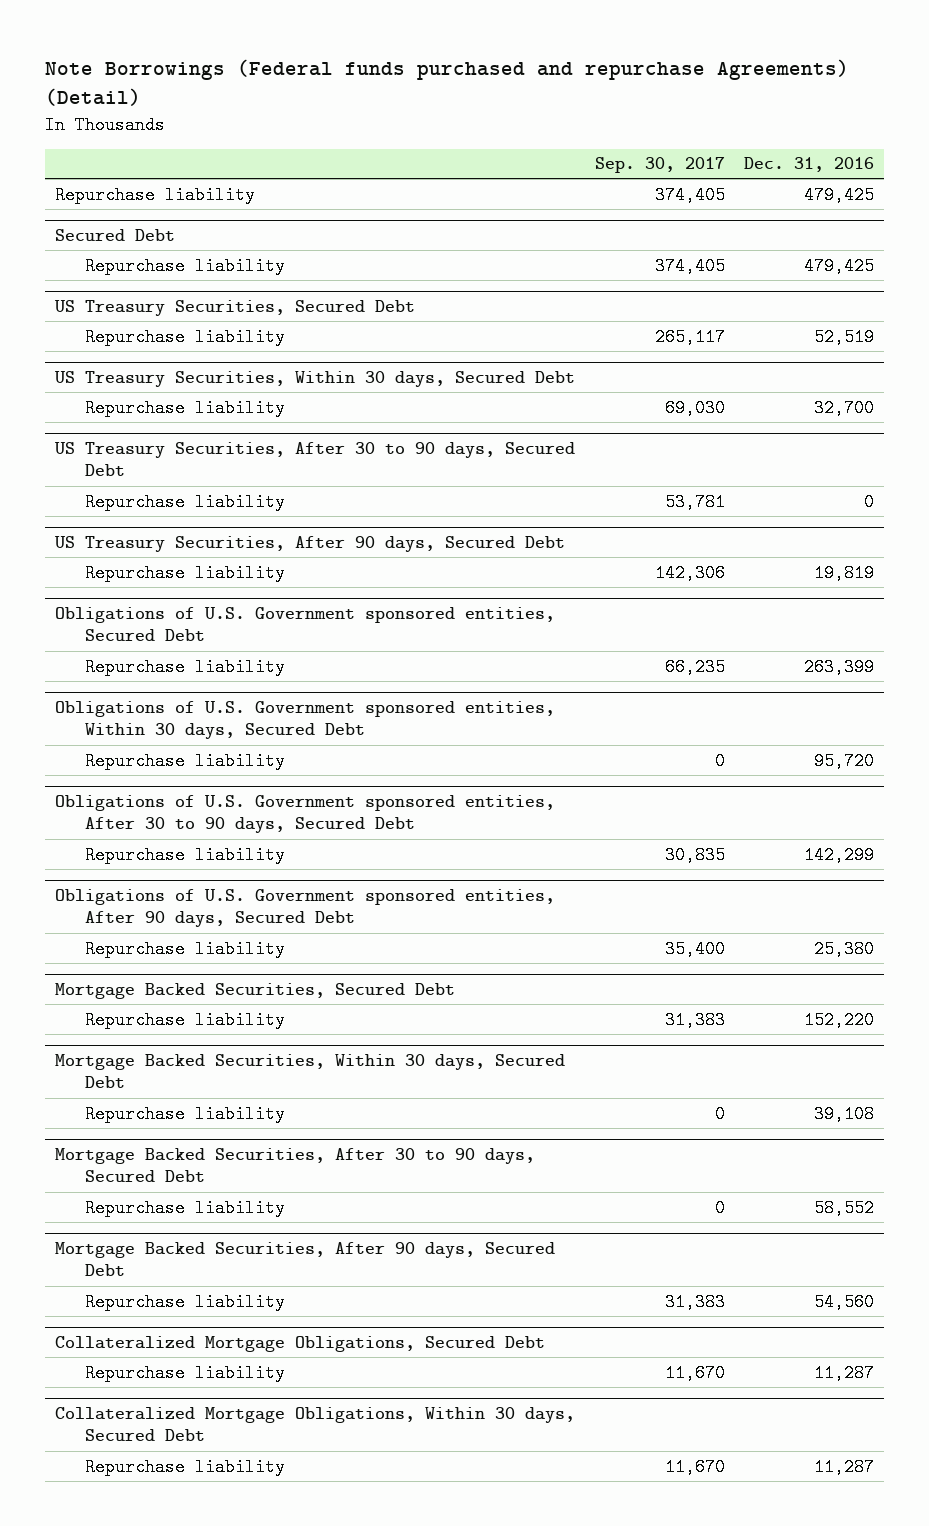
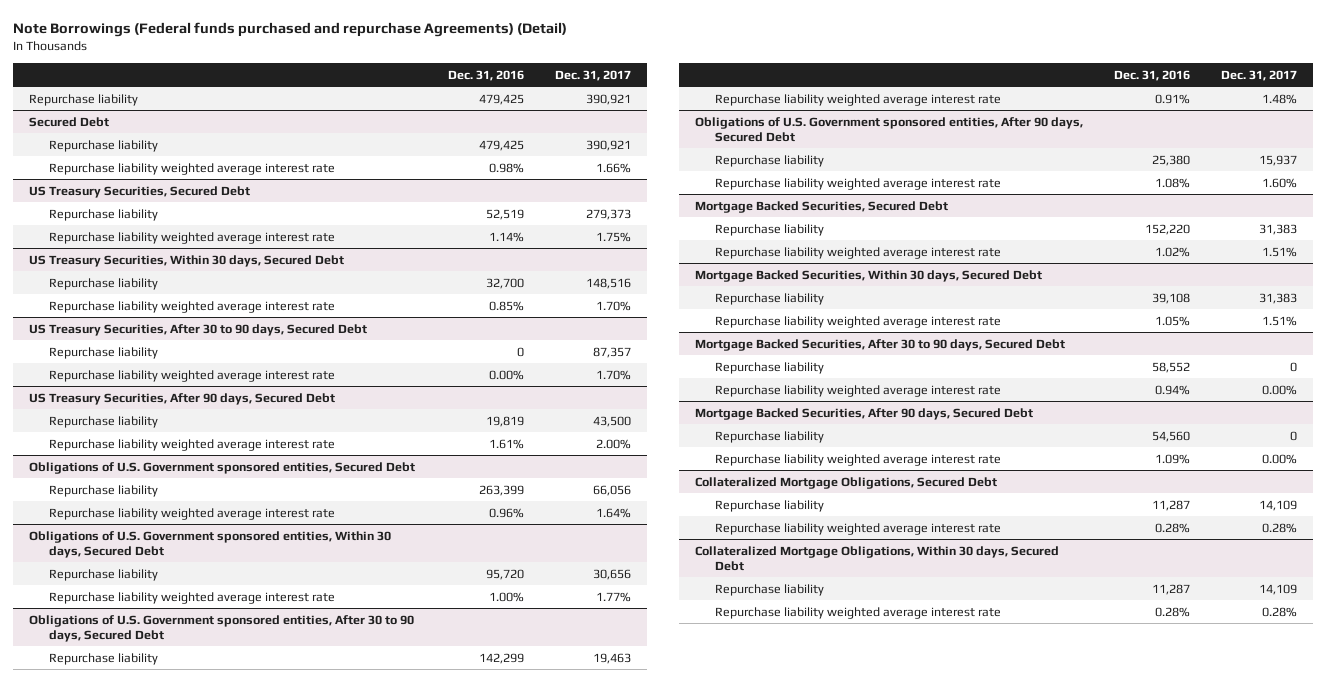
- | Sep. 30, 2017 | Dec. 31, 2016
+ | Dec. 31, 2016 | Dec. 31, 2017
@ Secured Debt
+ Repurchase liability weighted average interest rate | 0.98% | 1.66%
@ US Treasury Securities, Secured Debt
+ Repurchase liability weighted average interest rate | 1.14% | 1.75%
@ US Treasury Securities, Within 30 days, Secured Debt
+ Repurchase liability weighted average interest rate | 0.85% | 1.70%
@ US Treasury Securities, After 30 to 90 days, Secured Debt
+ Repurchase liability weighted average interest rate | 0.00% | 1.70%
@ US Treasury Securities, After 90 days, Secured Debt
+ Repurchase liability weighted average interest rate | 1.61% | 2.00%
@ Obligations of U.S. Government sponsored entities, Secured Debt
+ Repurchase liability weighted average interest rate | 0.96% | 1.64%
@ Obligations of U.S. Government sponsored entities, Within 30 days, Secured Debt
+ Repurchase liability weighted average interest rate | 1.00% | 1.77%
@ Obligations of U.S. Government sponsored entities, After 30 to 90 days, Secured Debt
+ Repurchase liability weighted average interest rate | 0.91% | 1.48%
@ Obligations of U.S. Government sponsored entities, After 90 days, Secured Debt
+ Repurchase liability weighted average interest rate | 1.08% | 1.60%
@ Mortgage Backed Securities, Secured Debt
+ Repurchase liability weighted average interest rate | 1.02% | 1.51%
@ Mortgage Backed Securities, Within 30 days, Secured Debt
+ Repurchase liability weighted average interest rate | 1.05% | 1.51%
@ Mortgage Backed Securities, After 30 to 90 days, Secured Debt
+ Repurchase liability weighted average interest rate | 0.94% | 0.00%
@ Mortgage Backed Securities, After 90 days, Secured Debt
+ Repurchase liability weighted average interest rate | 1.09% | 0.00%
@ Collateralized Mortgage Obligations, Secured Debt
+ Repurchase liability weighted average interest rate | 0.28% | 0.28%
@ Collateralized Mortgage Obligations, Within 30 days, Secured Debt
+ Repurchase liability weighted average interest rate | 0.28% | 0.28%

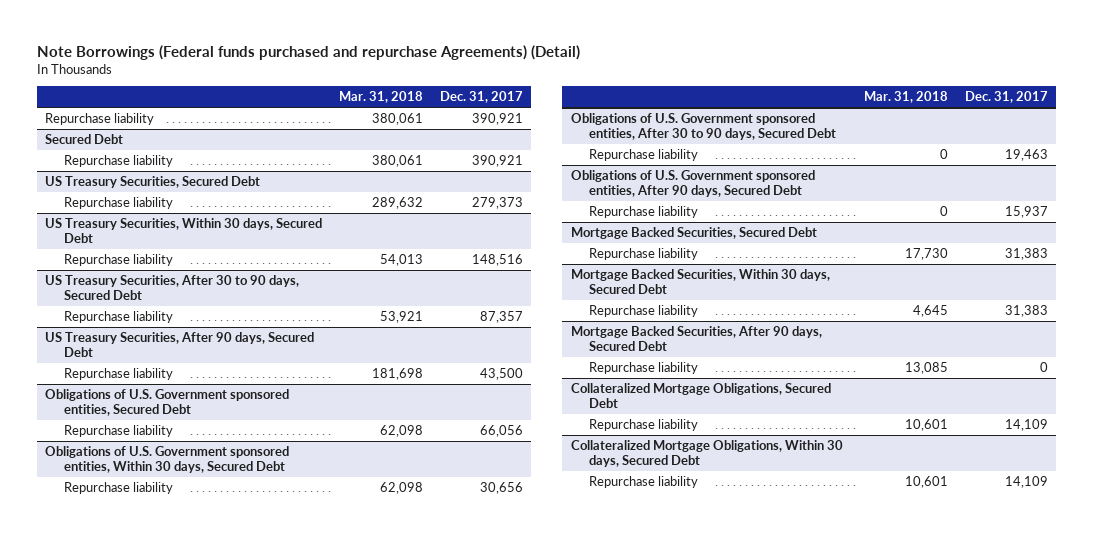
- | Dec. 31, 2016 | Dec. 31, 2017
+ | Mar. 31, 2018 | Dec. 31, 2017
@ Secured Debt
- Repurchase liability weighted average interest rate | 0.98% | 1.66%
@ US Treasury Securities, Secured Debt
- Repurchase liability weighted average interest rate | 1.14% | 1.75%
@ US Treasury Securities, Within 30 days, Secured Debt
- Repurchase liability weighted average interest rate | 0.85% | 1.70%
@ US Treasury Securities, After 30 to 90 days, Secured Debt
- Repurchase liability weighted average interest rate | 0.00% | 1.70%
@ US Treasury Securities, After 90 days, Secured Debt
- Repurchase liability weighted average interest rate | 1.61% | 2.00%
@ Obligations of U.S. Government sponsored entities, Secured Debt
- Repurchase liability weighted average interest rate | 0.96% | 1.64%
@ Obligations of U.S. Government sponsored entities, Within 30 days, Secured Debt
- Repurchase liability weighted average interest rate | 1.00% | 1.77%
@ Obligations of U.S. Government sponsored entities, After 30 to 90 days, Secured Debt
- Repurchase liability weighted average interest rate | 0.91% | 1.48%
@ Obligations of U.S. Government sponsored entities, After 90 days, Secured Debt
- Repurchase liability weighted average interest rate | 1.08% | 1.60%
@ Mortgage Backed Securities, Secured Debt
- Repurchase liability weighted average interest rate | 1.02% | 1.51%
@ Mortgage Backed Securities, Within 30 days, Secured Debt
- Repurchase liability weighted average interest rate | 1.05% | 1.51%
- Mortgage Backed Securities, After 30 to 90 days, Secured Debt
- Repurchase liability | 58,552 | 0
- Repurchase liability weighted average interest rate | 0.94% | 0.00%
@ Mortgage Backed Securities, After 90 days, Secured Debt
- Repurchase liability weighted average interest rate | 1.09% | 0.00%
@ Collateralized Mortgage Obligations, Secured Debt
- Repurchase liability weighted average interest rate | 0.28% | 0.28%
@ Collateralized Mortgage Obligations, Within 30 days, Secured Debt
- Repurchase liability weighted average interest rate | 0.28% | 0.28%

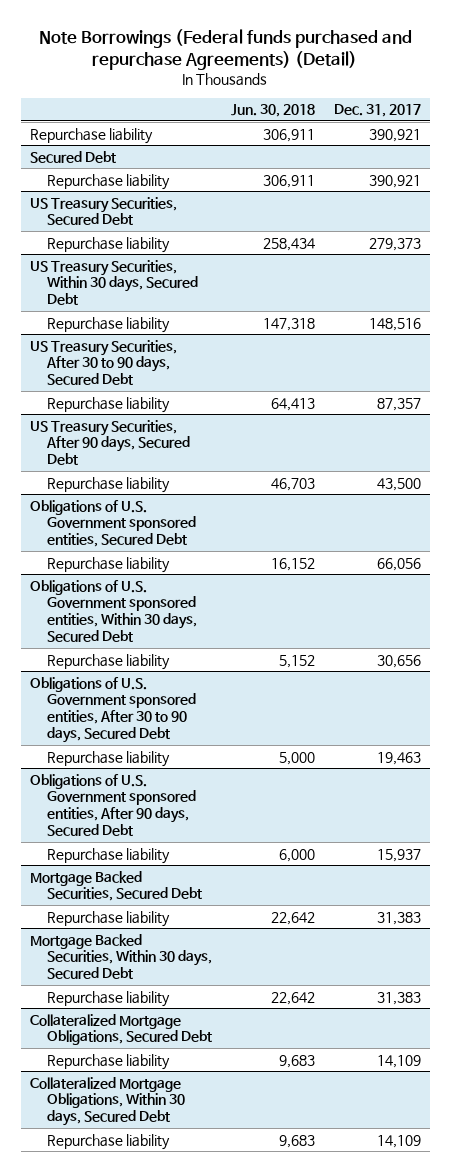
- | Mar. 31, 2018 | Dec. 31, 2017
+ | Jun. 30, 2018 | Dec. 31, 2017
- Mortgage Backed Securities, After 90 days, Secured Debt
- Repurchase liability | 13,085 | 0

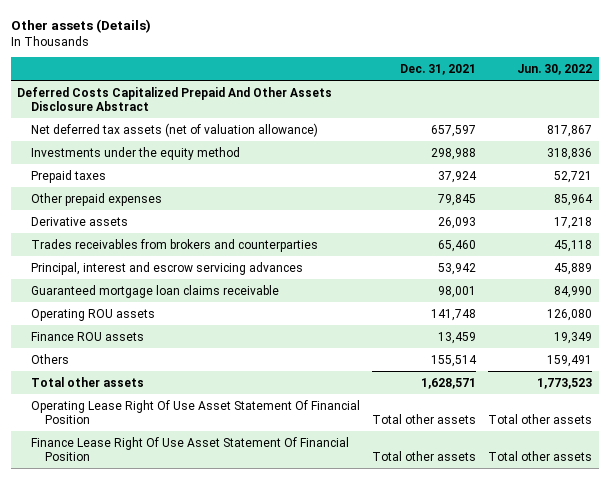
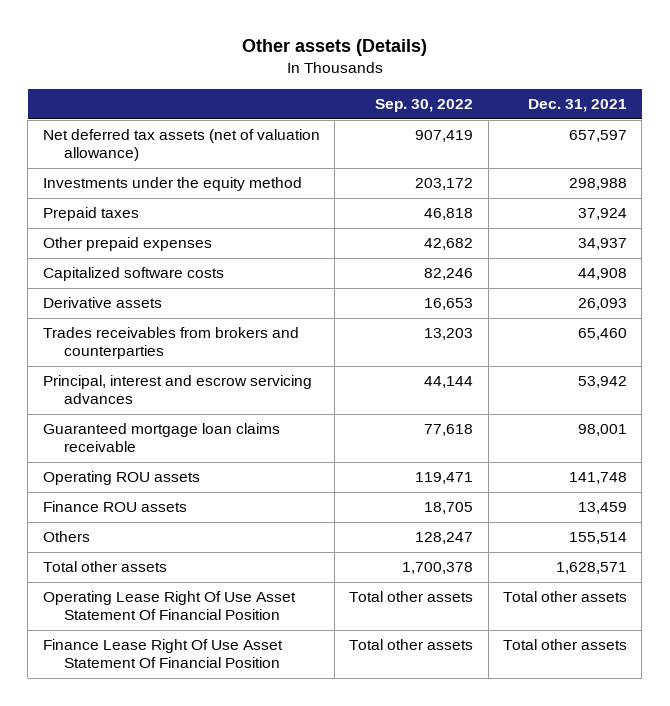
- | Dec. 31, 2021 | Jun. 30, 2022
+ | Sep. 30, 2022 | Dec. 31, 2021
- Deferred Costs Capitalized Prepaid And Other Assets Disclosure Abstract
- Other prepaid expenses | 79,845 | 85,964
+ Other prepaid expenses | 42,682 | 34,937
+ Capitalized software costs | 82,246 | 44,908

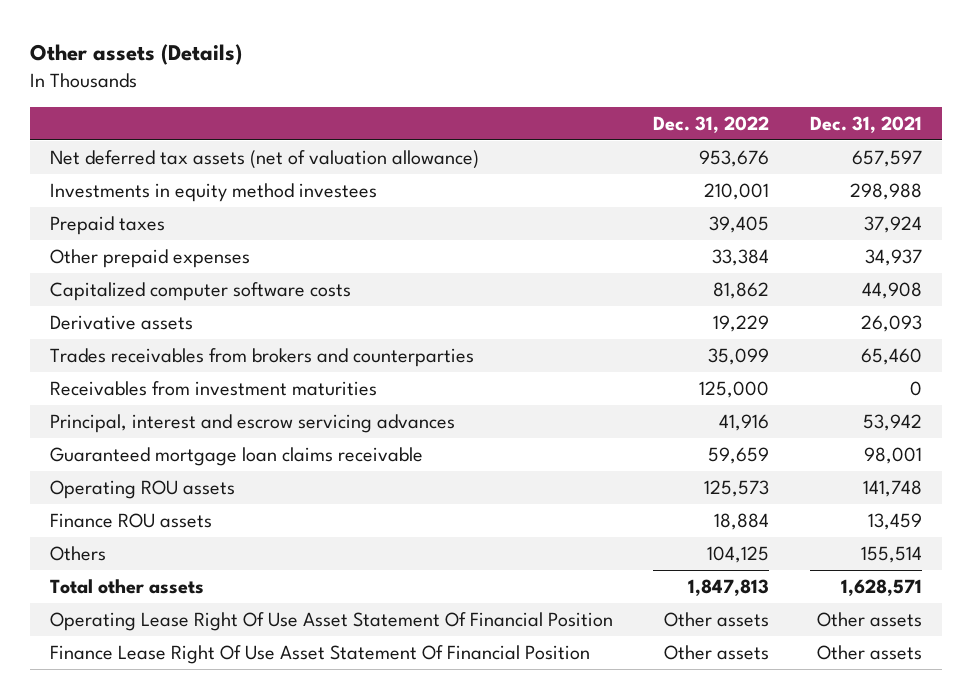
- | Sep. 30, 2022 | Dec. 31, 2021
+ | Dec. 31, 2022 | Dec. 31, 2021
- Investments under the equity method | 203,172 | 298,988
+ Investments in equity method investees | 210,001 | 298,988
- Capitalized software costs | 82,246 | 44,908
+ Capitalized computer software costs | 81,862 | 44,908
+ Receivables from investment maturities | 125,000 | 0
- Operating Lease Right Of Use Asset Statement Of Financial Position | Total other assets | Total other assets
- Finance Lease Right Of Use Asset Statement Of Financial Position | Total other assets | Total other assets
+ Operating Lease Right Of Use Asset Statement Of Financial Position | Other assets | Other assets
+ Finance Lease Right Of Use Asset Statement Of Financial Position | Other assets | Other assets

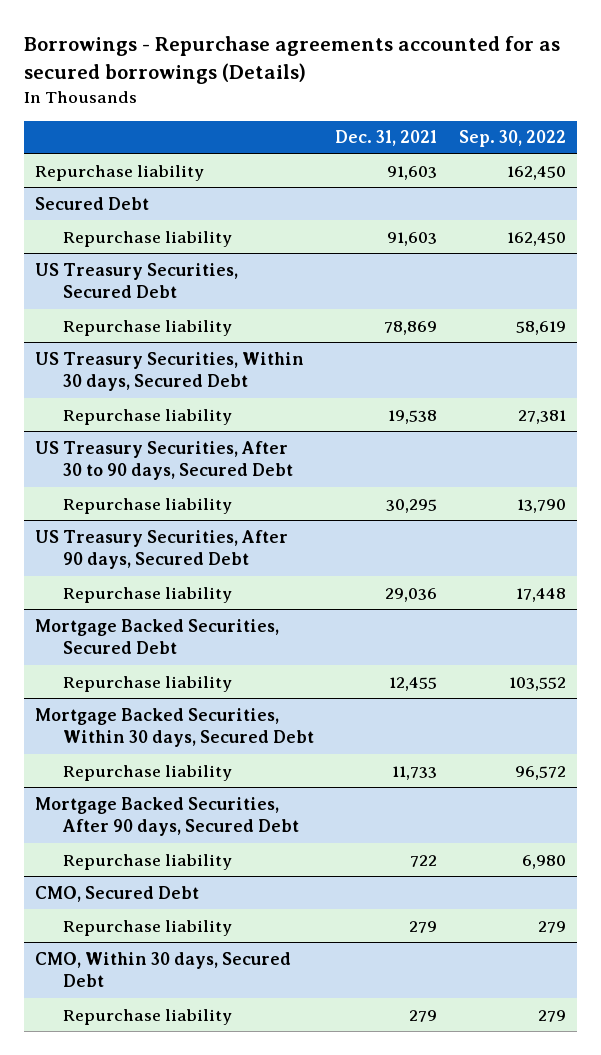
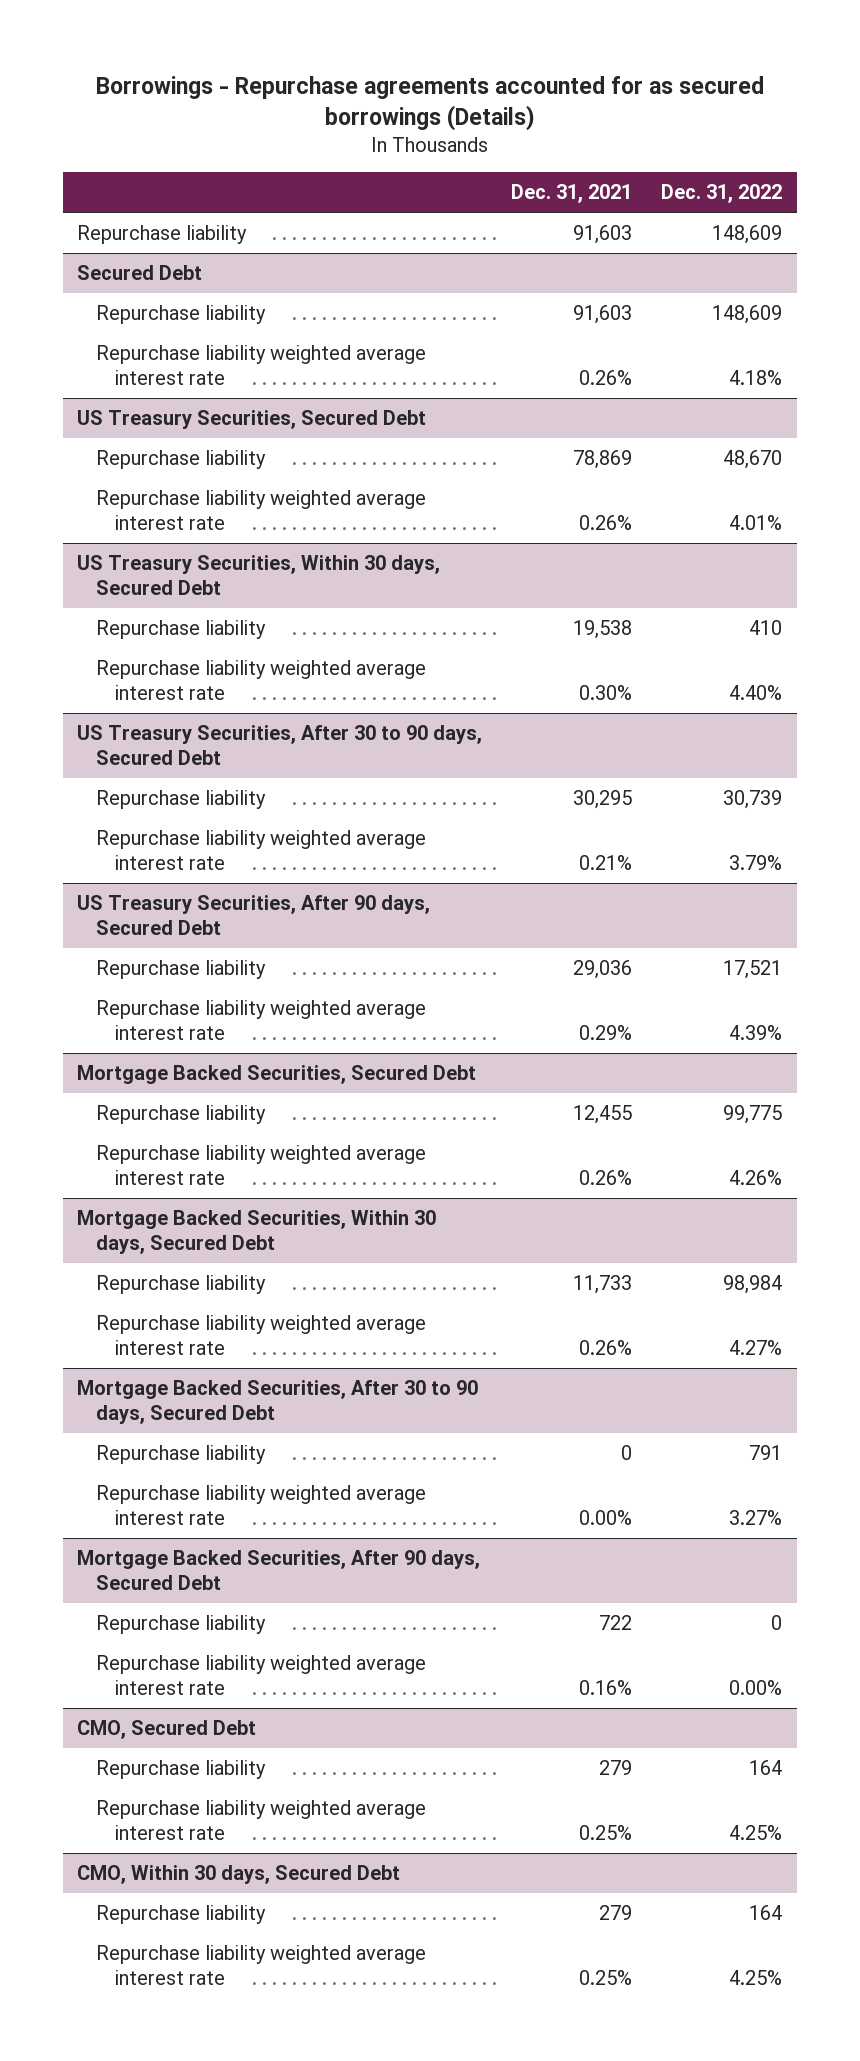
- | Dec. 31, 2021 | Sep. 30, 2022
+ | Dec. 31, 2021 | Dec. 31, 2022
@ Secured Debt
+ Repurchase liability weighted average interest rate | 0.26% | 4.18%
@ US Treasury Securities, Secured Debt
+ Repurchase liability weighted average interest rate | 0.26% | 4.01%
@ US Treasury Securities, Within 30 days, Secured Debt
+ Repurchase liability weighted average interest rate | 0.30% | 4.40%
@ US Treasury Securities, After 30 to 90 days, Secured Debt
+ Repurchase liability weighted average interest rate | 0.21% | 3.79%
@ US Treasury Securities, After 90 days, Secured Debt
+ Repurchase liability weighted average interest rate | 0.29% | 4.39%
@ Mortgage Backed Securities, Secured Debt
+ Repurchase liability weighted average interest rate | 0.26% | 4.26%
@ Mortgage Backed Securities, Within 30 days, Secured Debt
+ Repurchase liability weighted average interest rate | 0.26% | 4.27%
+ Mortgage Backed Securities, After 30 to 90 days, Secured Debt
+ Repurchase liability | 0 | 791
+ Repurchase liability weighted average interest rate | 0.00% | 3.27%
@ Mortgage Backed Securities, After 90 days, Secured Debt
+ Repurchase liability weighted average interest rate | 0.16% | 0.00%
@ CMO, Secured Debt
+ Repurchase liability weighted average interest rate | 0.25% | 4.25%
@ CMO, Within 30 days, Secured Debt
+ Repurchase liability weighted average interest rate | 0.25% | 4.25%

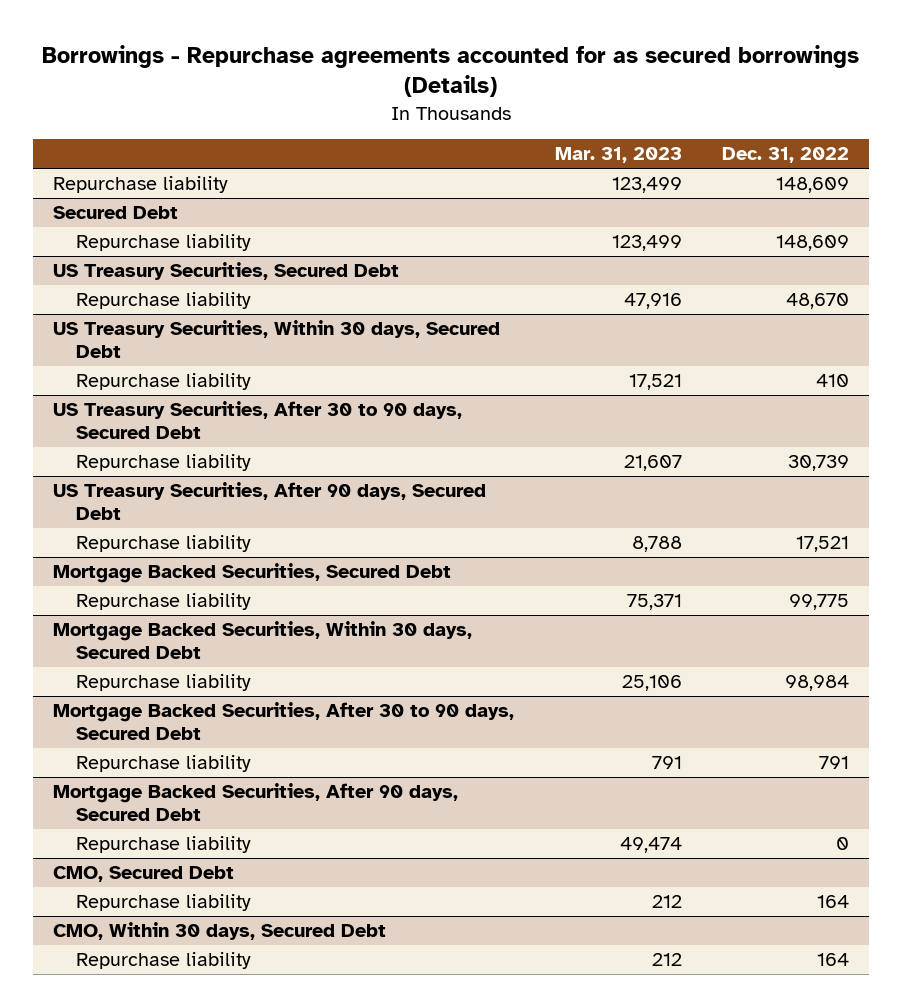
- | Dec. 31, 2021 | Dec. 31, 2022
+ | Mar. 31, 2023 | Dec. 31, 2022
@ Secured Debt
- Repurchase liability weighted average interest rate | 0.26% | 4.18%
@ US Treasury Securities, Secured Debt
- Repurchase liability weighted average interest rate | 0.26% | 4.01%
@ US Treasury Securities, Within 30 days, Secured Debt
- Repurchase liability weighted average interest rate | 0.30% | 4.40%
@ US Treasury Securities, After 30 to 90 days, Secured Debt
- Repurchase liability weighted average interest rate | 0.21% | 3.79%
@ US Treasury Securities, After 90 days, Secured Debt
- Repurchase liability weighted average interest rate | 0.29% | 4.39%
@ Mortgage Backed Securities, Secured Debt
- Repurchase liability weighted average interest rate | 0.26% | 4.26%
@ Mortgage Backed Securities, Within 30 days, Secured Debt
- Repurchase liability weighted average interest rate | 0.26% | 4.27%
@ Mortgage Backed Securities, After 30 to 90 days, Secured Debt
- Repurchase liability weighted average interest rate | 0.00% | 3.27%
@ Mortgage Backed Securities, After 90 days, Secured Debt
- Repurchase liability weighted average interest rate | 0.16% | 0.00%
@ CMO, Secured Debt
- Repurchase liability weighted average interest rate | 0.25% | 4.25%
@ CMO, Within 30 days, Secured Debt
- Repurchase liability weighted average interest rate | 0.25% | 4.25%

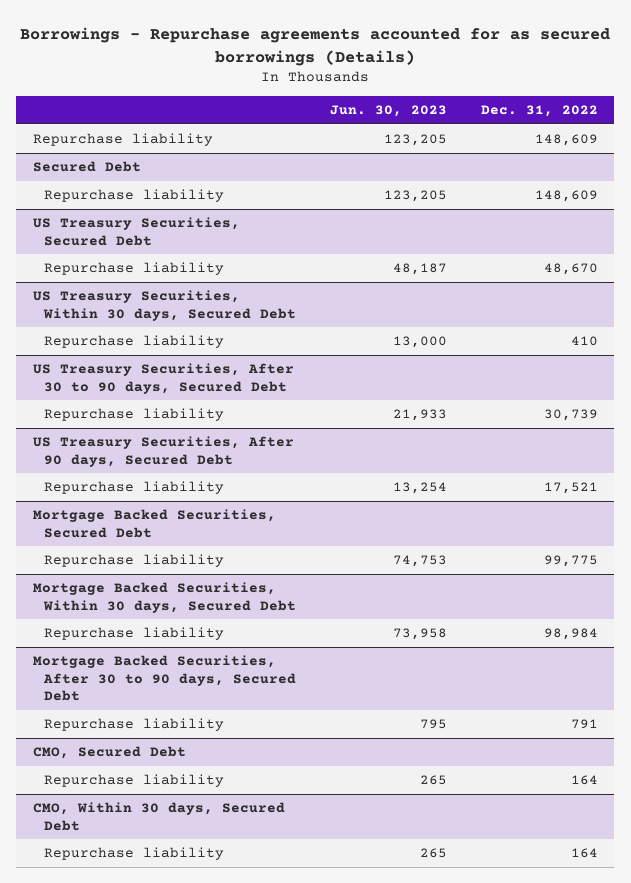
- | Mar. 31, 2023 | Dec. 31, 2022
+ | Jun. 30, 2023 | Dec. 31, 2022
- Mortgage Backed Securities, After 90 days, Secured Debt
- Repurchase liability | 49,474 | 0

